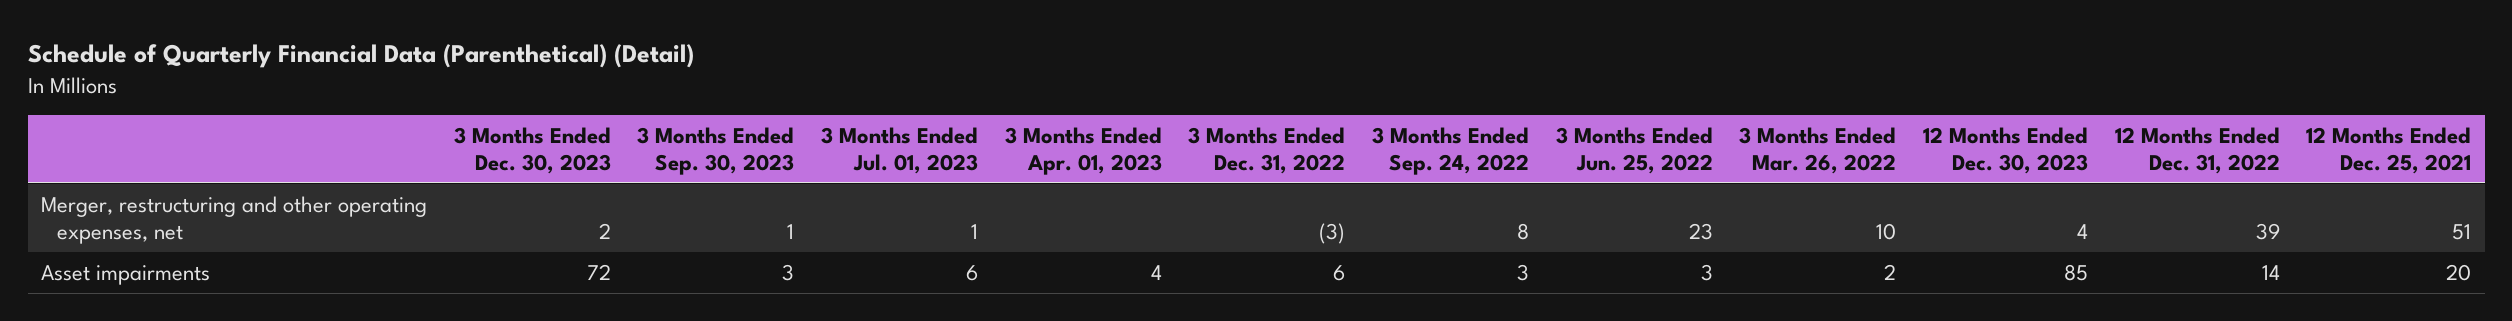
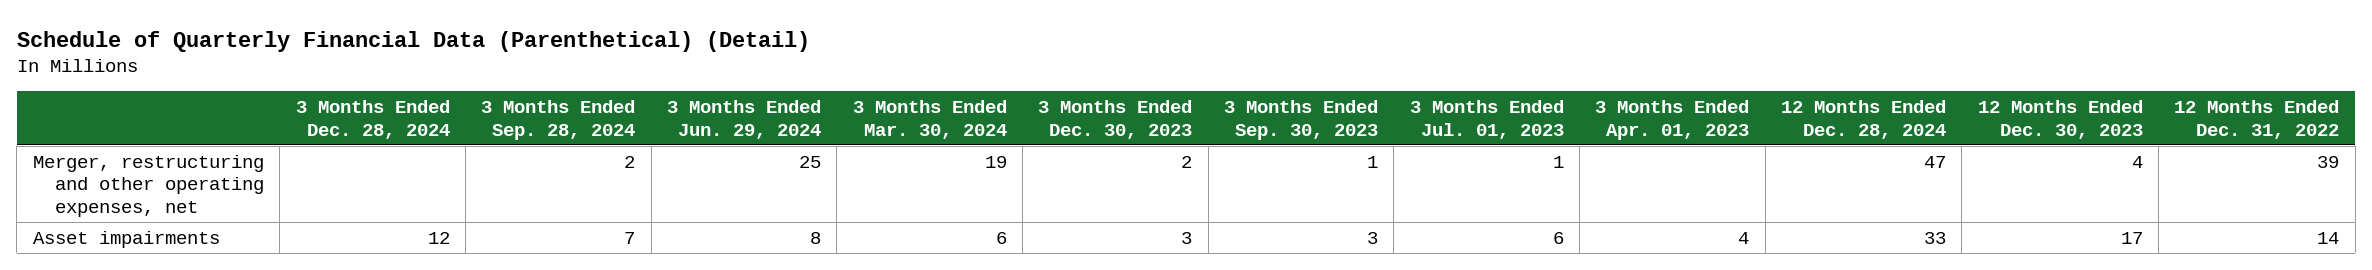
- | 3 Months Ended Dec. 30, 2023 | 3 Months Ended Sep. 30, 2023 | 3 Months Ended Jul. 01, 2023 | 3 Months Ended Apr. 01, 2023 | 3 Months Ended Dec. 31, 2022 | 3 Months Ended Sep. 24, 2022 | 3 Months Ended Jun. 25, 2022 | 3 Months Ended Mar. 26, 2022 | 12 Months Ended Dec. 30, 2023 | 12 Months Ended Dec. 31, 2022 | 12 Months Ended Dec. 25, 2021
+ | 3 Months Ended Dec. 28, 2024 | 3 Months Ended Sep. 28, 2024 | 3 Months Ended Jun. 29, 2024 | 3 Months Ended Mar. 30, 2024 | 3 Months Ended Dec. 30, 2023 | 3 Months Ended Sep. 30, 2023 | 3 Months Ended Jul. 01, 2023 | 3 Months Ended Apr. 01, 2023 | 12 Months Ended Dec. 28, 2024 | 12 Months Ended Dec. 30, 2023 | 12 Months Ended Dec. 31, 2022
- Asset impairments | 72 | 3 | 6 | 4 | 6 | 3 | 3 | 2 | 85 | 14 | 20
+ Asset impairments | 12 | 7 | 8 | 6 | 3 | 3 | 6 | 4 | 33 | 17 | 14

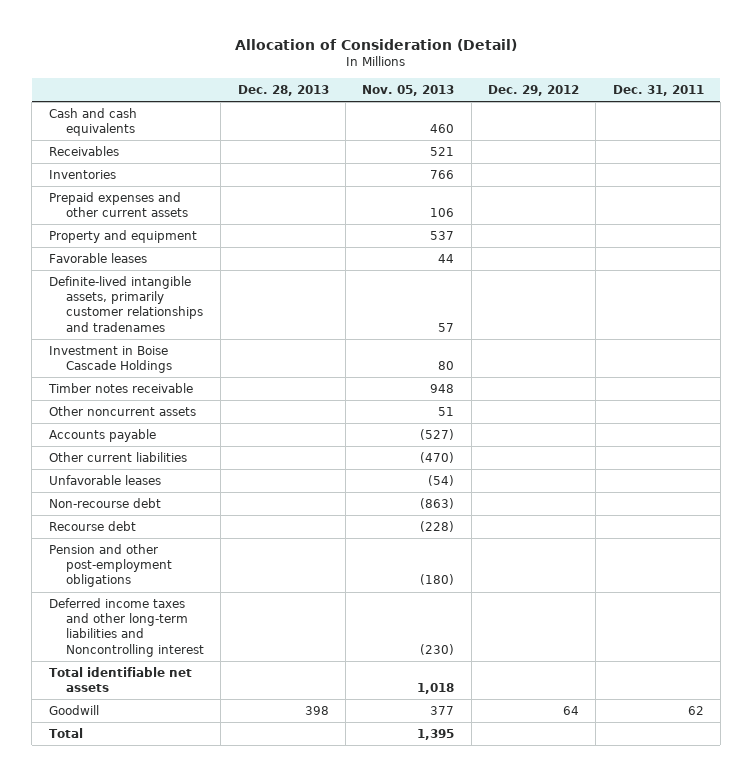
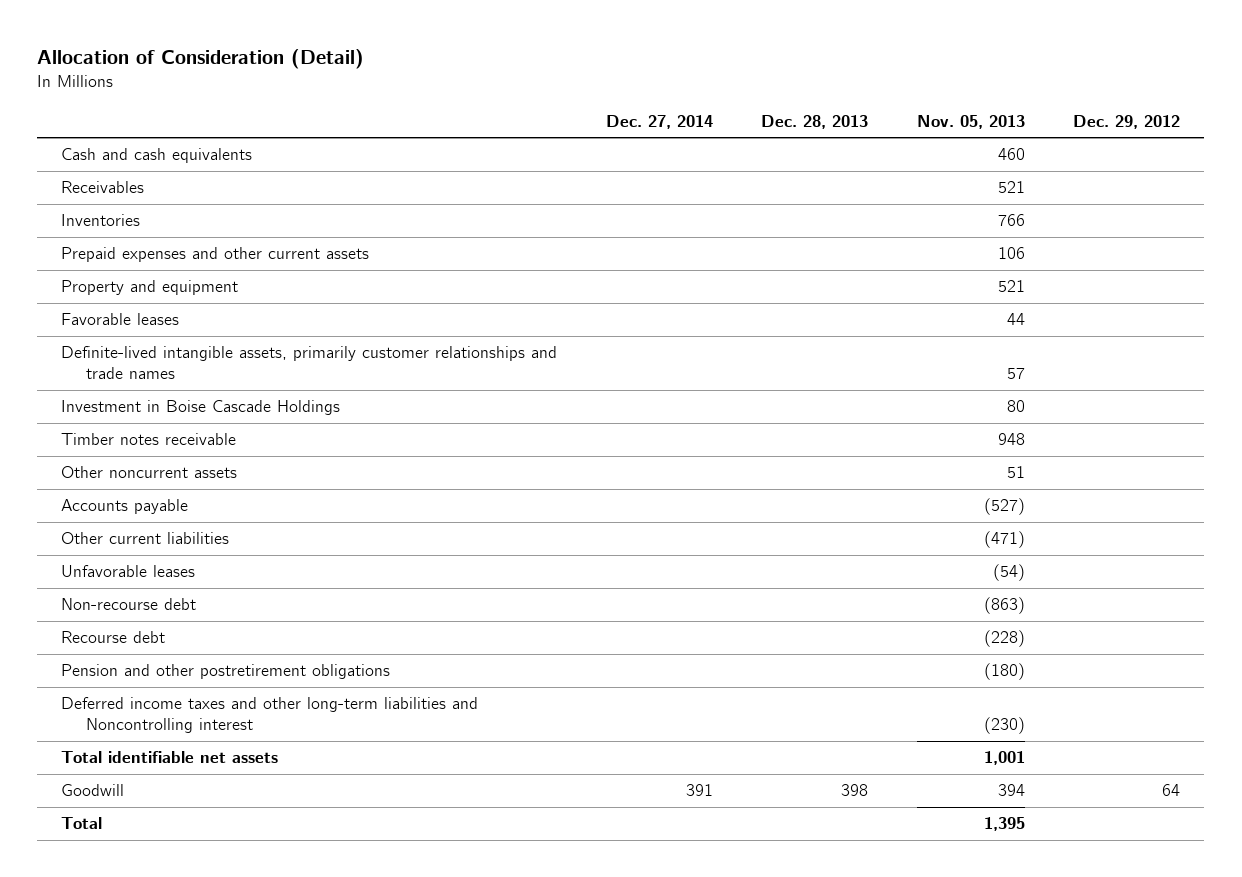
- | Dec. 28, 2013 | Nov. 05, 2013 | Dec. 29, 2012 | Dec. 31, 2011
+ | Dec. 27, 2014 | Dec. 28, 2013 | Nov. 05, 2013 | Dec. 29, 2012
- Property and equipment | | 537 | |
+ Property and equipment | | | 521 |
- Definite-lived intangible assets, primarily customer relationships and tradenames | | 57 | |
+ Definite-lived intangible assets, primarily customer relationships and trade names | | | 57 |
- Other current liabilities | | (470) | |
+ Other current liabilities | | | (471) |
- Pension and other post-employment obligations | | (180) | |
+ Pension and other postretirement obligations | | | (180) |
- Total identifiable net assets | | 1,018 | |
- Goodwill | 398 | 377 | 64 | 62
+ Total identifiable net assets | | | 1,001 |
+ Goodwill | 391 | 398 | 394 | 64

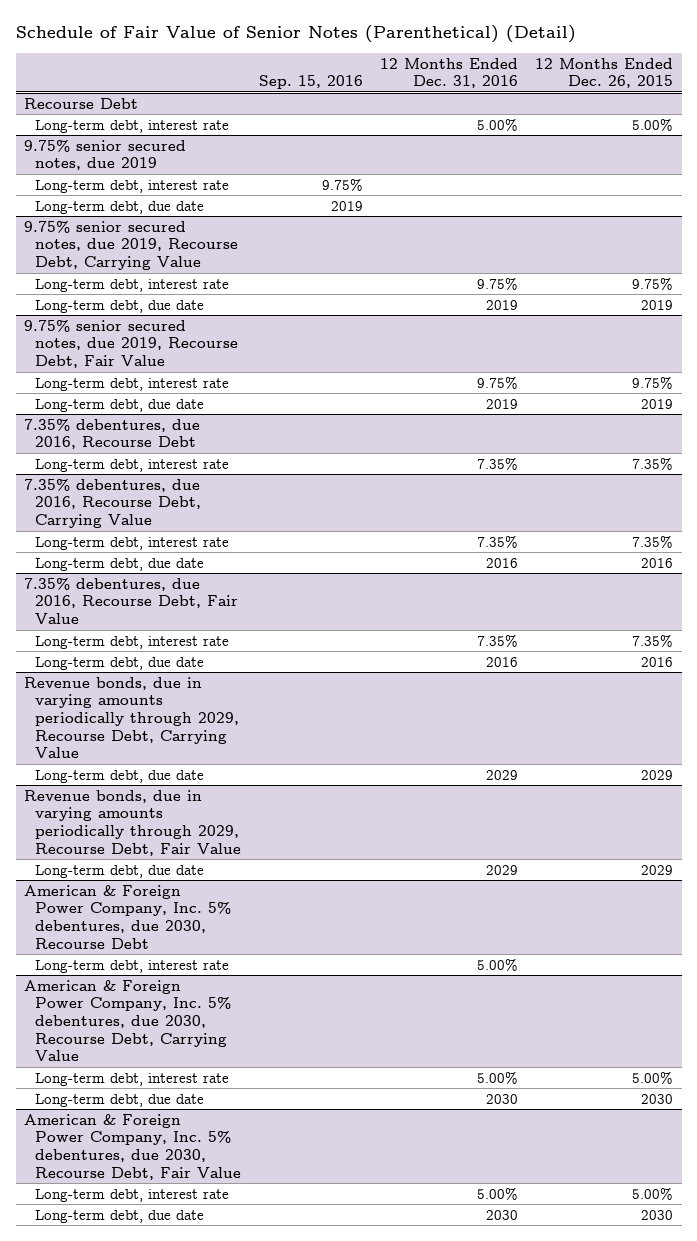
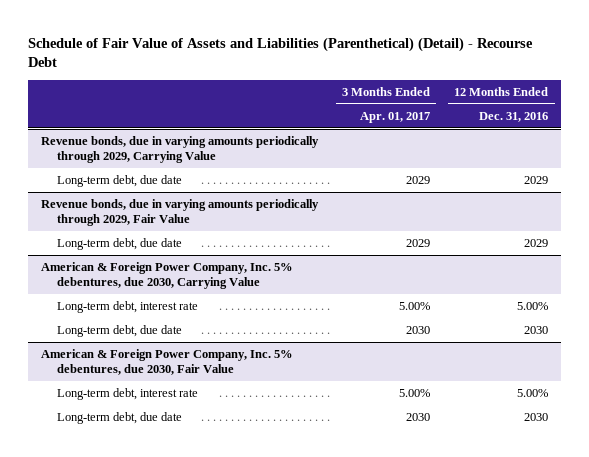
- Schedule of Fair Value of Senior Notes (Parenthetical) (Detail)
+ Schedule of Fair Value of Assets and Liabilities (Parenthetical) (Detail) - Recourse Debt
- | Sep. 15, 2016 | 12 Months Ended Dec. 31, 2016 | 12 Months Ended Dec. 26, 2015
+ | 3 Months Ended Apr. 01, 2017 | 12 Months Ended Dec. 31, 2016
- Recourse Debt
- Long-term debt, interest rate | | 5.00% | 5.00%
- 9.75% senior secured notes, due 2019
- Long-term debt, interest rate | 9.75% | |
- Long-term debt, due date | 2019 | |
- 9.75% senior secured notes, due 2019, Recourse Debt, Carrying Value
- Long-term debt, interest rate | | 9.75% | 9.75%
- Long-term debt, due date | | 2019 | 2019
- 9.75% senior secured notes, due 2019, Recourse Debt, Fair Value
- Long-term debt, interest rate | | 9.75% | 9.75%
- Long-term debt, due date | | 2019 | 2019
- 7.35% debentures, due 2016, Recourse Debt
- Long-term debt, interest rate | | 7.35% | 7.35%
- 7.35% debentures, due 2016, Recourse Debt, Carrying Value
- Long-term debt, interest rate | | 7.35% | 7.35%
- Long-term debt, due date | | 2016 | 2016
- 7.35% debentures, due 2016, Recourse Debt, Fair Value
- Long-term debt, interest rate | | 7.35% | 7.35%
- Long-term debt, due date | | 2016 | 2016
- Revenue bonds, due in varying amounts periodically through 2029, Recourse Debt, Carrying Value
+ Revenue bonds, due in varying amounts periodically through 2029, Carrying Value
- Revenue bonds, due in varying amounts periodically through 2029, Recourse Debt, Fair Value
+ Revenue bonds, due in varying amounts periodically through 2029, Fair Value
- American & Foreign Power Company, Inc. 5% debentures, due 2030, Recourse Debt
- Long-term debt, interest rate | | 5.00% |
- American & Foreign Power Company, Inc. 5% debentures, due 2030, Recourse Debt, Carrying Value
+ American & Foreign Power Company, Inc. 5% debentures, due 2030, Carrying Value
- American & Foreign Power Company, Inc. 5% debentures, due 2030, Recourse Debt, Fair Value
+ American & Foreign Power Company, Inc. 5% debentures, due 2030, Fair Value

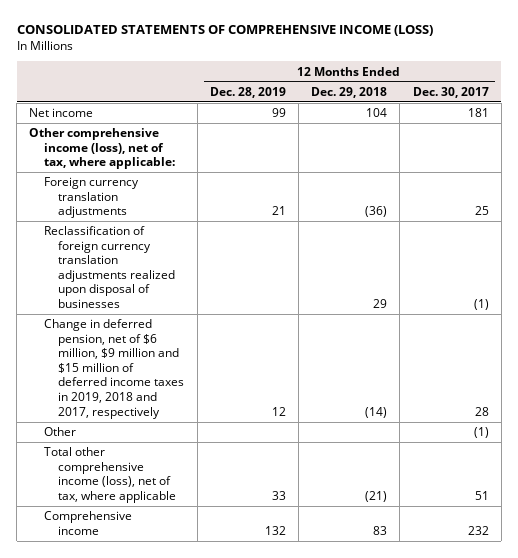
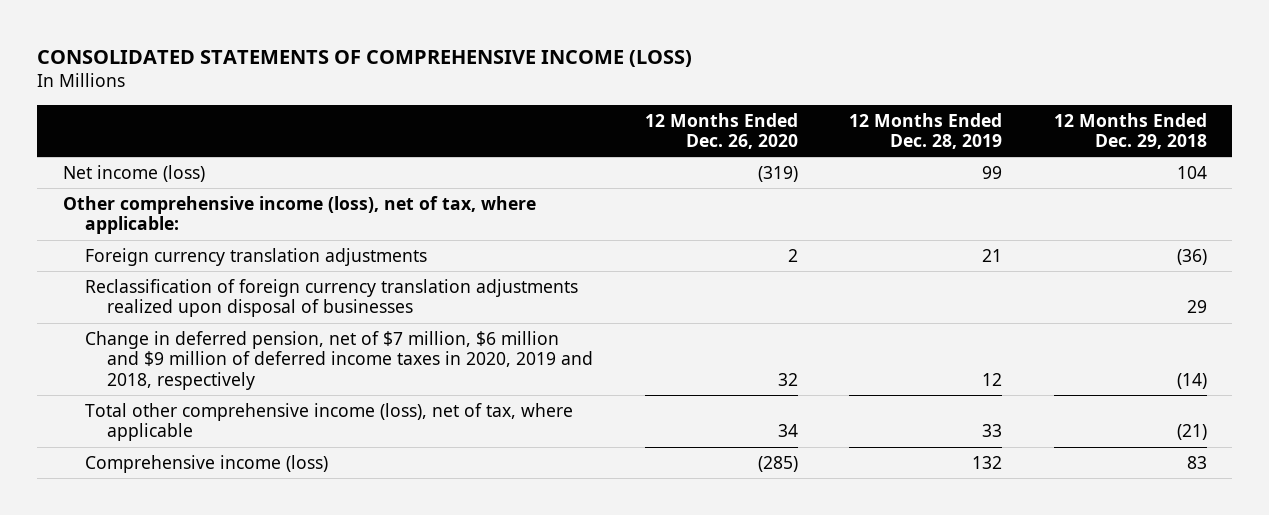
- | 12 Months Ended Dec. 28, 2019 | 12 Months Ended Dec. 29, 2018 | 12 Months Ended Dec. 30, 2017
+ | 12 Months Ended Dec. 26, 2020 | 12 Months Ended Dec. 28, 2019 | 12 Months Ended Dec. 29, 2018
- Net income | 99 | 104 | 181
+ Net income (loss) | (319) | 99 | 104
- Change in deferred pension, net of $6 million, $9 million and $15 million of deferred income taxes in 2019, 2018 and 2017, respectively | 12 | (14) | 28
- Other | | | (1)
+ Change in deferred pension, net of $7 million, $6 million and $9 million of deferred income taxes in 2020, 2019 and 2018, respectively | 32 | 12 | (14)
- Comprehensive income | 132 | 83 | 232
+ Comprehensive income (loss) | (285) | 132 | 83

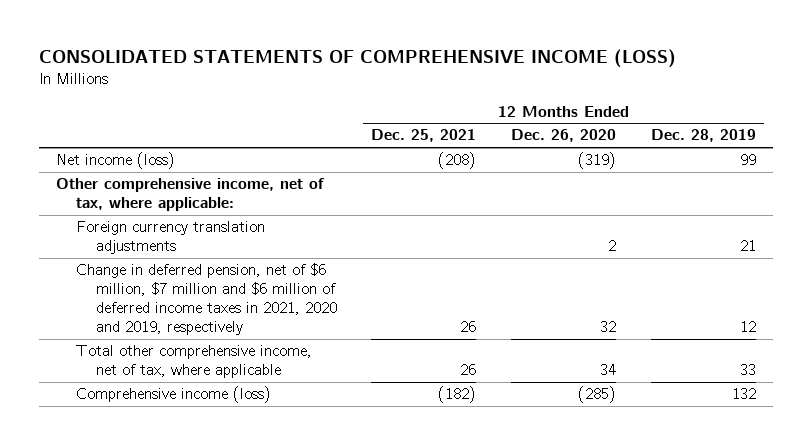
- | 12 Months Ended Dec. 26, 2020 | 12 Months Ended Dec. 28, 2019 | 12 Months Ended Dec. 29, 2018
+ | 12 Months Ended Dec. 25, 2021 | 12 Months Ended Dec. 26, 2020 | 12 Months Ended Dec. 28, 2019
- Other comprehensive income (loss), net of tax, where applicable:
+ Other comprehensive income, net of tax, where applicable:
- Reclassification of foreign currency translation adjustments realized upon disposal of businesses | | | 29
- Change in deferred pension, net of $7 million, $6 million and $9 million of deferred income taxes in 2020, 2019 and 2018, respectively | 32 | 12 | (14)
- Total other comprehensive income (loss), net of tax, where applicable | 34 | 33 | (21)
+ Change in deferred pension, net of $6 million, $7 million and $6 million of deferred income taxes in 2021, 2020 and 2019, respectively | 26 | 32 | 12
+ Total other comprehensive income, net of tax, where applicable | 26 | 34 | 33

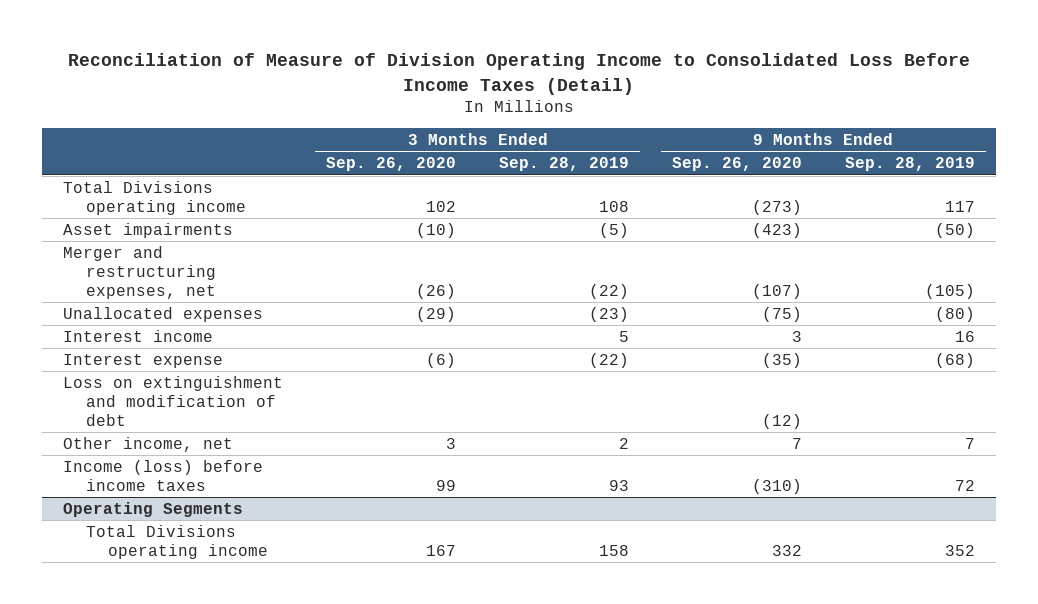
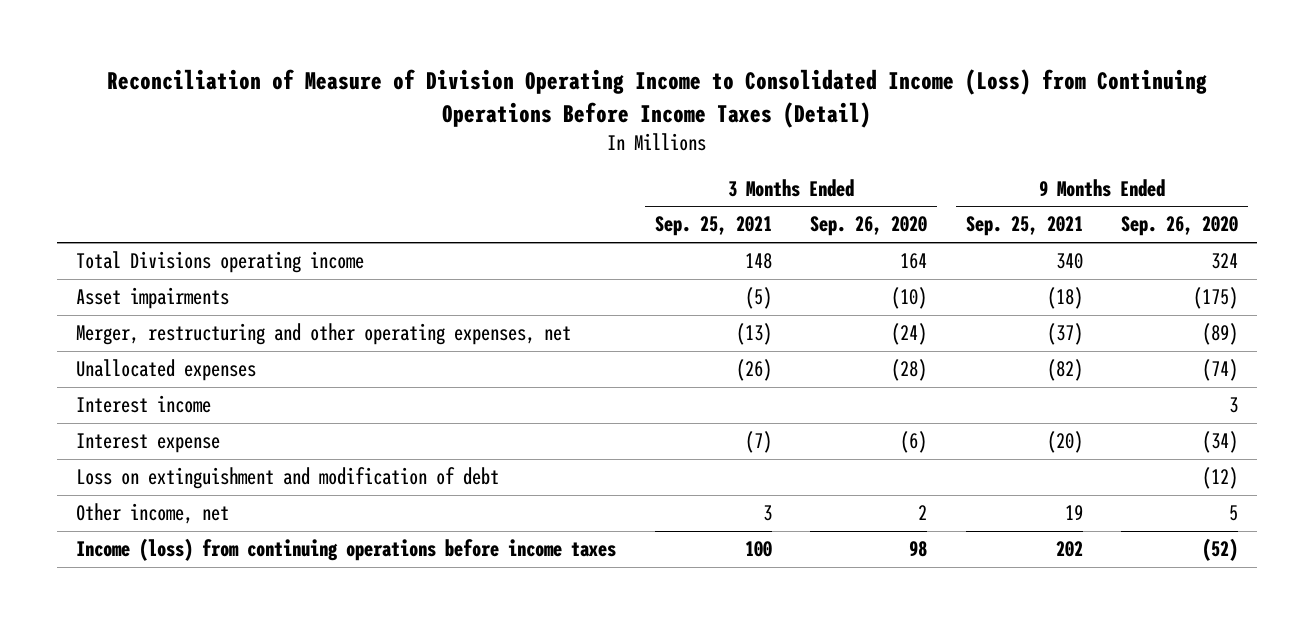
- Reconciliation of Measure of Division Operating Income to Consolidated Loss Before Income Taxes (Detail)
+ Reconciliation of Measure of Division Operating Income to Consolidated Income (Loss) from Continuing Operations Before Income Taxes (Detail)
- | 3 Months Ended Sep. 26, 2020 | 3 Months Ended Sep. 28, 2019 | 9 Months Ended Sep. 26, 2020 | 9 Months Ended Sep. 28, 2019
+ | 3 Months Ended Sep. 25, 2021 | 3 Months Ended Sep. 26, 2020 | 9 Months Ended Sep. 25, 2021 | 9 Months Ended Sep. 26, 2020
- Total Divisions operating income | 102 | 108 | (273) | 117
- Asset impairments | (10) | (5) | (423) | (50)
- Merger and restructuring expenses, net | (26) | (22) | (107) | (105)
- Unallocated expenses | (29) | (23) | (75) | (80)
+ Total Divisions operating income | 148 | 164 | 340 | 324
+ Asset impairments | (5) | (10) | (18) | (175)
+ Merger, restructuring and other operating expenses, net | (13) | (24) | (37) | (89)
+ Unallocated expenses | (26) | (28) | (82) | (74)
- Interest expense | (6) | (22) | (35) | (68)
+ Interest expense | (7) | (6) | (20) | (34)
- Other income, net | 3 | 2 | 7 | 7
- Income (loss) before income taxes | 99 | 93 | (310) | 72
- Operating Segments
- Total Divisions operating income | 167 | 158 | 332 | 352
+ Other income, net | 3 | 2 | 19 | 5
+ Income (loss) from continuing operations before income taxes | 100 | 98 | 202 | (52)

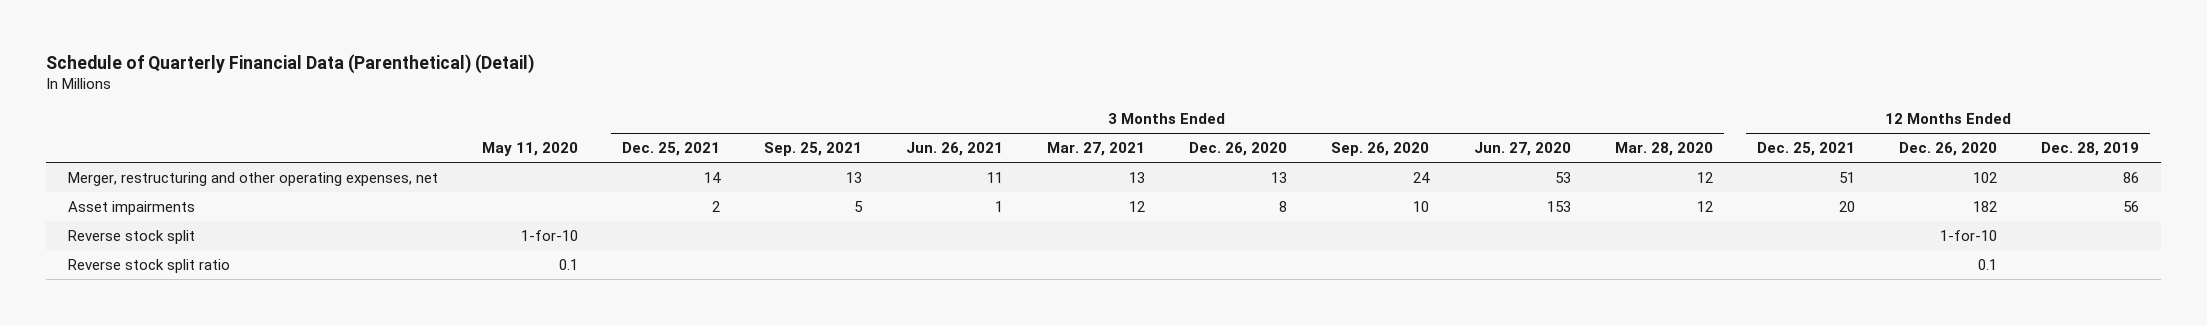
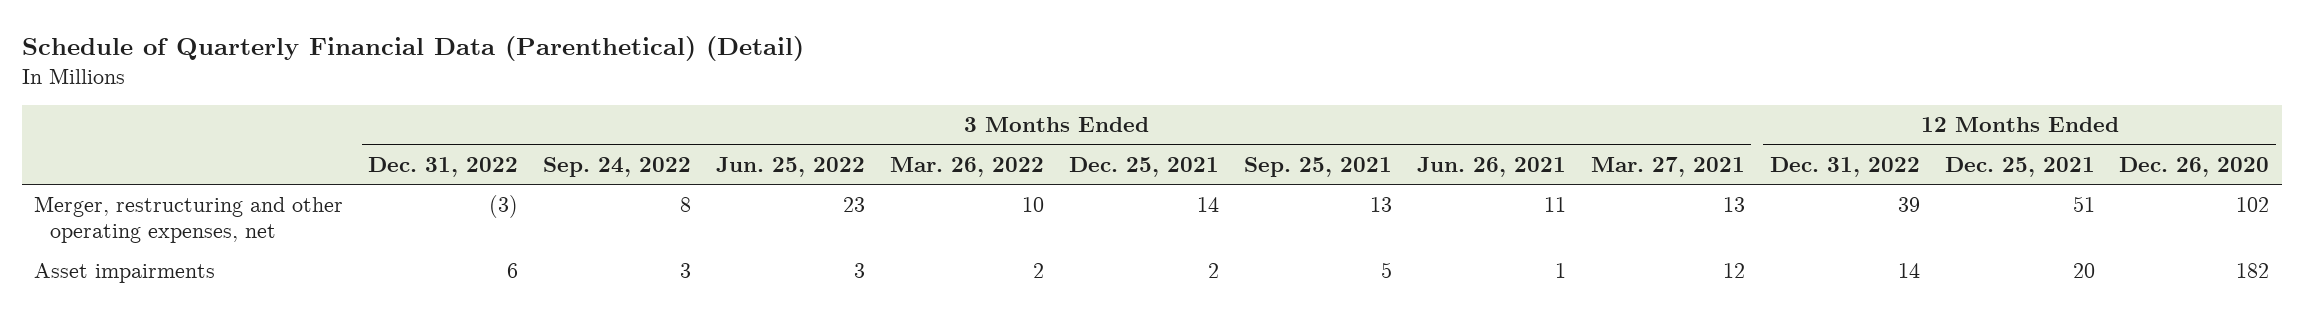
- | May 11, 2020 | 3 Months Ended Dec. 25, 2021 | 3 Months Ended Sep. 25, 2021 | 3 Months Ended Jun. 26, 2021 | 3 Months Ended Mar. 27, 2021 | 3 Months Ended Dec. 26, 2020 | 3 Months Ended Sep. 26, 2020 | 3 Months Ended Jun. 27, 2020 | 3 Months Ended Mar. 28, 2020 | 12 Months Ended Dec. 25, 2021 | 12 Months Ended Dec. 26, 2020 | 12 Months Ended Dec. 28, 2019
+ | 3 Months Ended Dec. 31, 2022 | 3 Months Ended Sep. 24, 2022 | 3 Months Ended Jun. 25, 2022 | 3 Months Ended Mar. 26, 2022 | 3 Months Ended Dec. 25, 2021 | 3 Months Ended Sep. 25, 2021 | 3 Months Ended Jun. 26, 2021 | 3 Months Ended Mar. 27, 2021 | 12 Months Ended Dec. 31, 2022 | 12 Months Ended Dec. 25, 2021 | 12 Months Ended Dec. 26, 2020
- Reverse stock split | 1-for-10 | | | | | | | | | | 1-for-10 |
- Reverse stock split ratio | 0.1 | | | | | | | | | | 0.1 |

